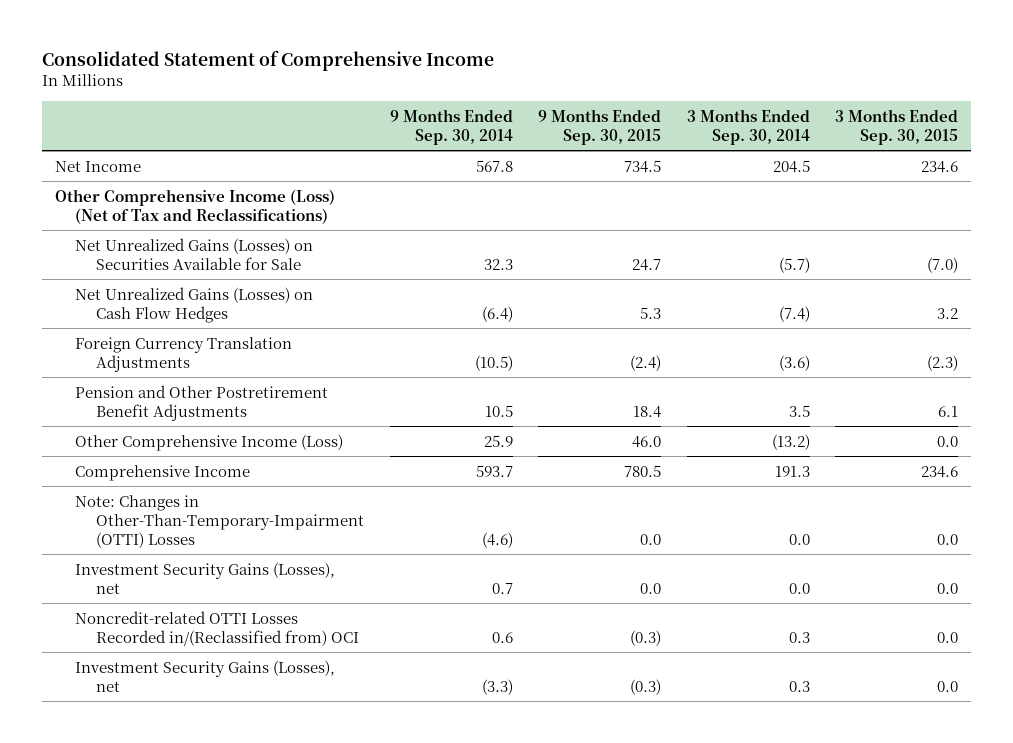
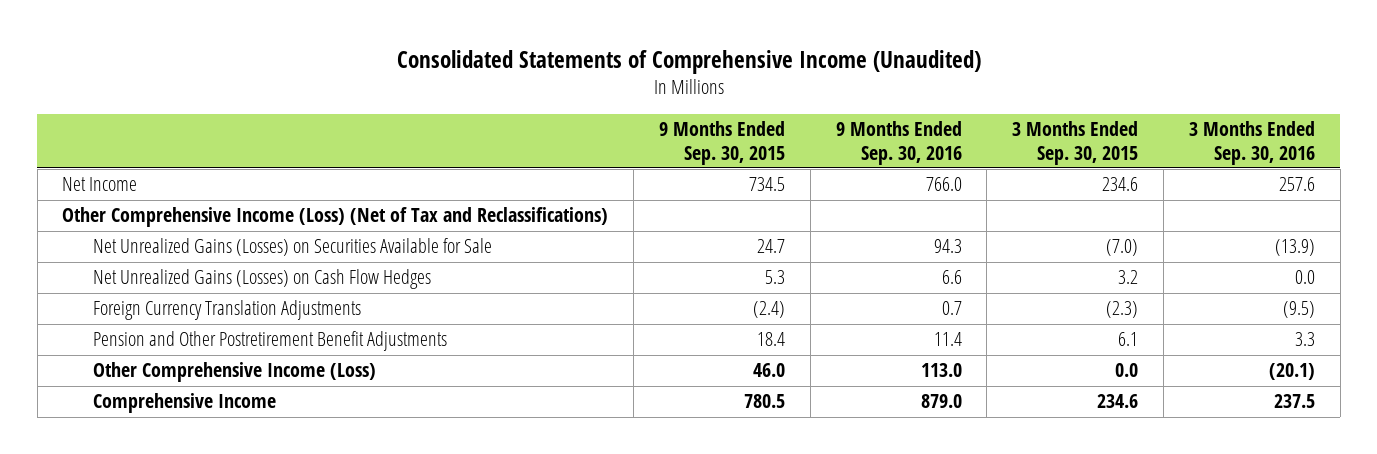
- Consolidated Statement of Comprehensive Income
+ Consolidated Statements of Comprehensive Income (Unaudited)
- | 9 Months Ended Sep. 30, 2014 | 9 Months Ended Sep. 30, 2015 | 3 Months Ended Sep. 30, 2014 | 3 Months Ended Sep. 30, 2015
+ | 9 Months Ended Sep. 30, 2015 | 9 Months Ended Sep. 30, 2016 | 3 Months Ended Sep. 30, 2015 | 3 Months Ended Sep. 30, 2016
- Note: Changes in Other-Than-Temporary-Impairment (OTTI) Losses | (4.6) | 0.0 | 0.0 | 0.0
- Investment Security Gains (Losses), net | 0.7 | 0.0 | 0.0 | 0.0
- Noncredit-related OTTI Losses Recorded in/(Reclassified from) OCI | 0.6 | (0.3) | 0.3 | 0.0
- Investment Security Gains (Losses), net | (3.3) | (0.3) | 0.3 | 0.0

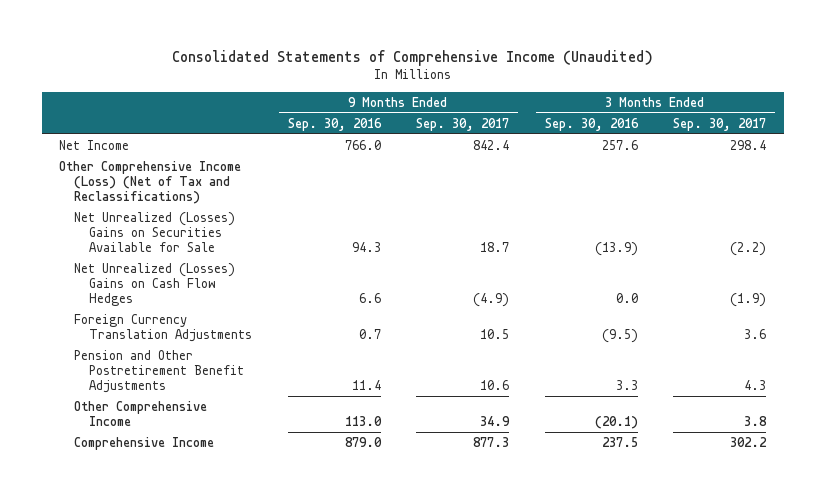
- | 9 Months Ended Sep. 30, 2015 | 9 Months Ended Sep. 30, 2016 | 3 Months Ended Sep. 30, 2015 | 3 Months Ended Sep. 30, 2016
+ | 9 Months Ended Sep. 30, 2016 | 9 Months Ended Sep. 30, 2017 | 3 Months Ended Sep. 30, 2016 | 3 Months Ended Sep. 30, 2017
- Net Unrealized Gains (Losses) on Securities Available for Sale | 24.7 | 94.3 | (7.0) | (13.9)
- Net Unrealized Gains (Losses) on Cash Flow Hedges | 5.3 | 6.6 | 3.2 | 0.0
+ Net Unrealized (Losses) Gains on Securities Available for Sale | 94.3 | 18.7 | (13.9) | (2.2)
+ Net Unrealized (Losses) Gains on Cash Flow Hedges | 6.6 | (4.9) | 0.0 | (1.9)
- Other Comprehensive Income (Loss) | 46.0 | 113.0 | 0.0 | (20.1)
+ Other Comprehensive Income | 113.0 | 34.9 | (20.1) | 3.8

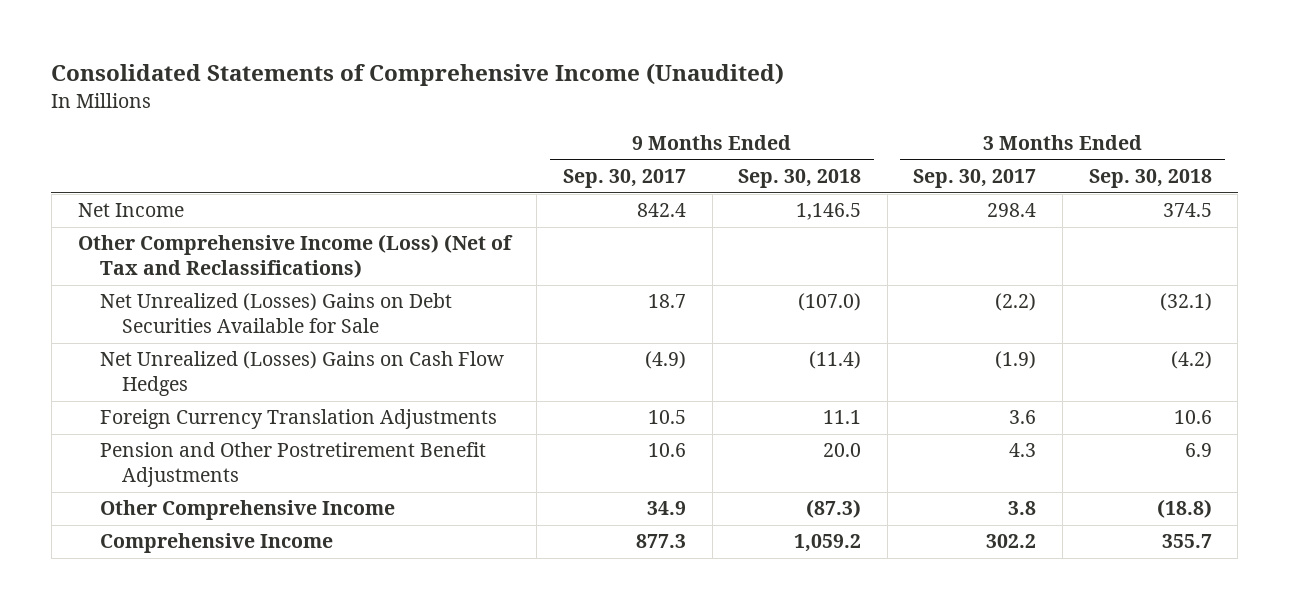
- | 9 Months Ended Sep. 30, 2016 | 9 Months Ended Sep. 30, 2017 | 3 Months Ended Sep. 30, 2016 | 3 Months Ended Sep. 30, 2017
+ | 9 Months Ended Sep. 30, 2017 | 9 Months Ended Sep. 30, 2018 | 3 Months Ended Sep. 30, 2017 | 3 Months Ended Sep. 30, 2018
- Net Unrealized (Losses) Gains on Securities Available for Sale | 94.3 | 18.7 | (13.9) | (2.2)
+ Net Unrealized (Losses) Gains on Debt Securities Available for Sale | 18.7 | (107.0) | (2.2) | (32.1)

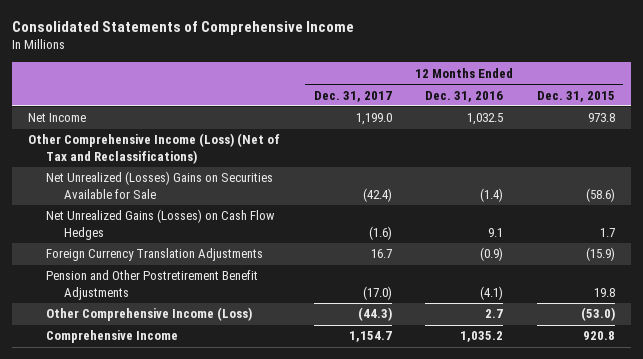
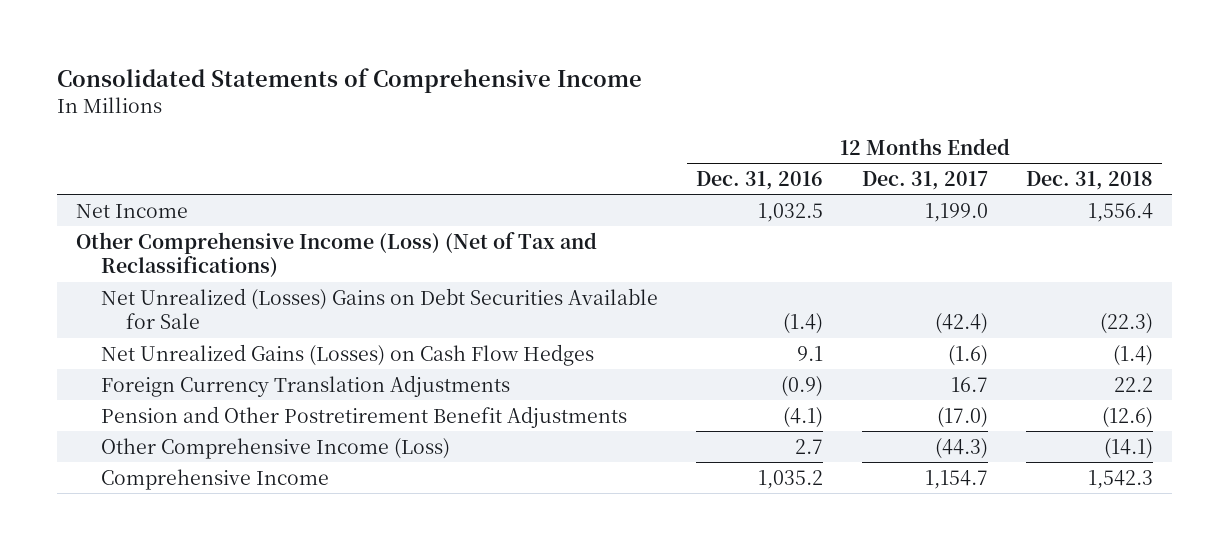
- | 12 Months Ended Dec. 31, 2017 | 12 Months Ended Dec. 31, 2016 | 12 Months Ended Dec. 31, 2015
+ | 12 Months Ended Dec. 31, 2016 | 12 Months Ended Dec. 31, 2017 | 12 Months Ended Dec. 31, 2018
- Net Unrealized (Losses) Gains on Securities Available for Sale | (42.4) | (1.4) | (58.6)
+ Net Unrealized (Losses) Gains on Debt Securities Available for Sale | (1.4) | (42.4) | (22.3)

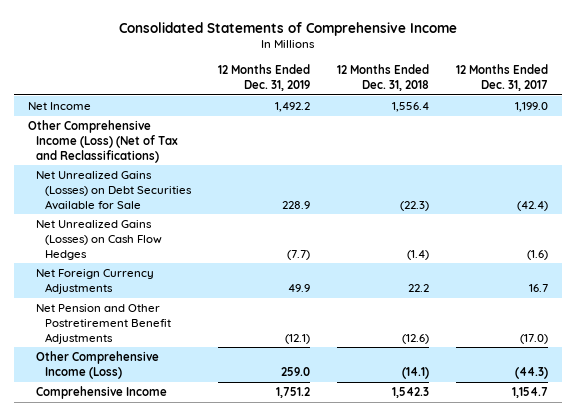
- | 12 Months Ended Dec. 31, 2016 | 12 Months Ended Dec. 31, 2017 | 12 Months Ended Dec. 31, 2018
+ | 12 Months Ended Dec. 31, 2019 | 12 Months Ended Dec. 31, 2018 | 12 Months Ended Dec. 31, 2017
- Net Unrealized (Losses) Gains on Debt Securities Available for Sale | (1.4) | (42.4) | (22.3)
+ Net Unrealized Gains (Losses) on Debt Securities Available for Sale | 228.9 | (22.3) | (42.4)
- Foreign Currency Translation Adjustments | (0.9) | 16.7 | 22.2
- Pension and Other Postretirement Benefit Adjustments | (4.1) | (17.0) | (12.6)
+ Net Foreign Currency Adjustments | 49.9 | 22.2 | 16.7
+ Net Pension and Other Postretirement Benefit Adjustments | (12.1) | (12.6) | (17.0)

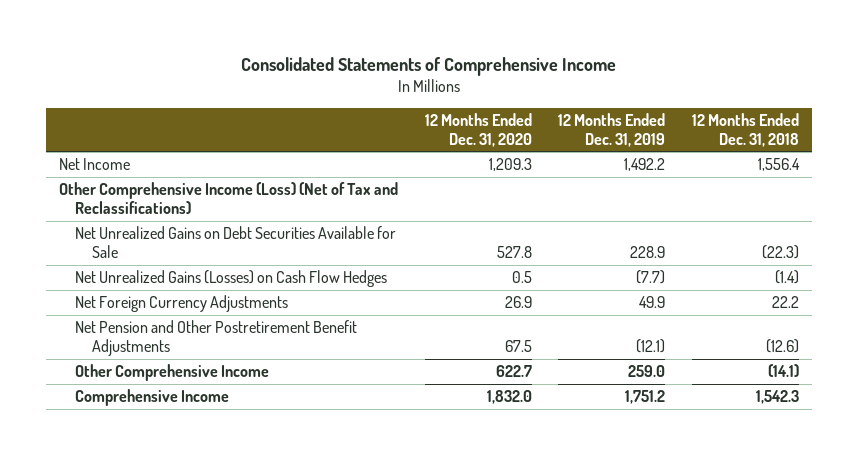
- | 12 Months Ended Dec. 31, 2019 | 12 Months Ended Dec. 31, 2018 | 12 Months Ended Dec. 31, 2017
+ | 12 Months Ended Dec. 31, 2020 | 12 Months Ended Dec. 31, 2019 | 12 Months Ended Dec. 31, 2018
- Net Unrealized Gains (Losses) on Debt Securities Available for Sale | 228.9 | (22.3) | (42.4)
+ Net Unrealized Gains on Debt Securities Available for Sale | 527.8 | 228.9 | (22.3)
- Other Comprehensive Income (Loss) | 259.0 | (14.1) | (44.3)
+ Other Comprehensive Income | 622.7 | 259.0 | (14.1)

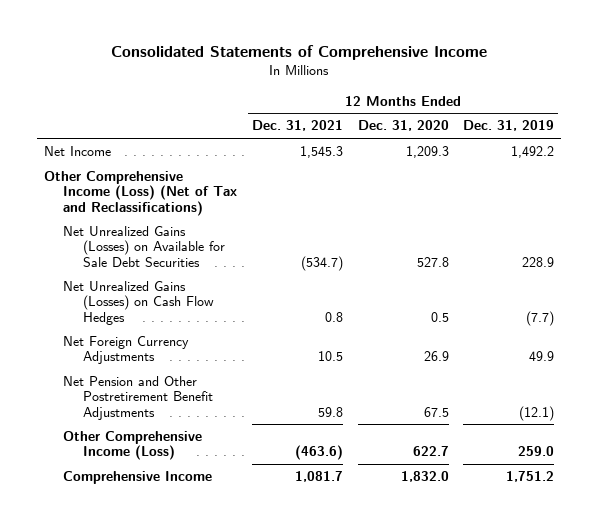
- | 12 Months Ended Dec. 31, 2020 | 12 Months Ended Dec. 31, 2019 | 12 Months Ended Dec. 31, 2018
+ | 12 Months Ended Dec. 31, 2021 | 12 Months Ended Dec. 31, 2020 | 12 Months Ended Dec. 31, 2019
- Net Unrealized Gains on Debt Securities Available for Sale | 527.8 | 228.9 | (22.3)
+ Net Unrealized Gains (Losses) on Available for Sale Debt Securities | (534.7) | 527.8 | 228.9
- Other Comprehensive Income | 622.7 | 259.0 | (14.1)
+ Other Comprehensive Income (Loss) | (463.6) | 622.7 | 259.0

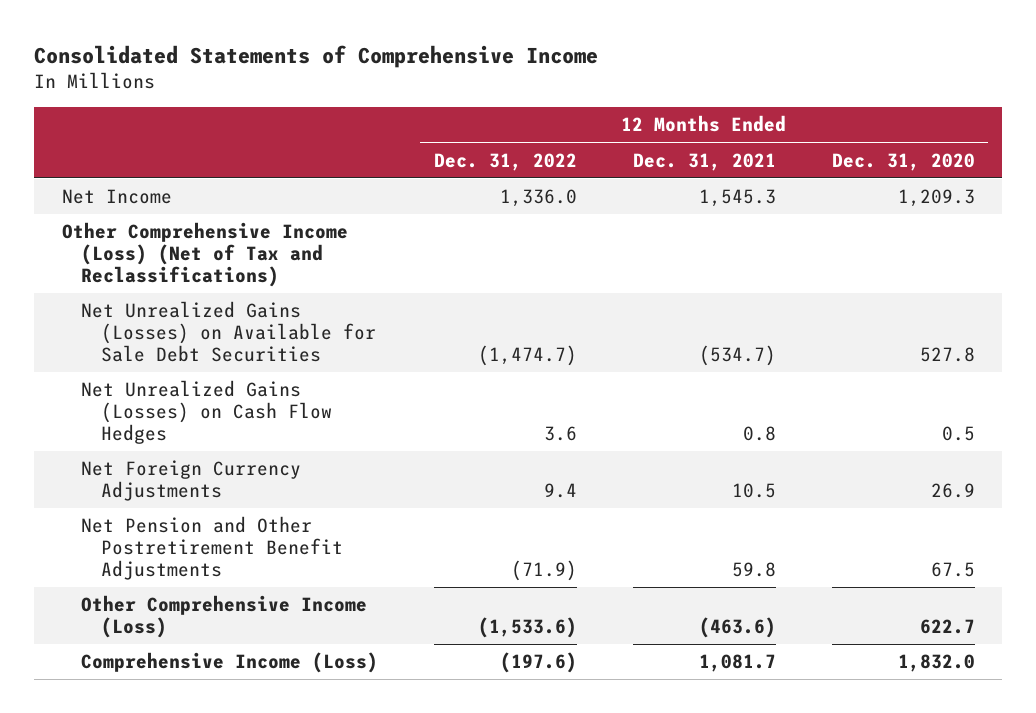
- | 12 Months Ended Dec. 31, 2021 | 12 Months Ended Dec. 31, 2020 | 12 Months Ended Dec. 31, 2019
+ | 12 Months Ended Dec. 31, 2022 | 12 Months Ended Dec. 31, 2021 | 12 Months Ended Dec. 31, 2020
- Comprehensive Income | 1,081.7 | 1,832.0 | 1,751.2
+ Comprehensive Income (Loss) | (197.6) | 1,081.7 | 1,832.0

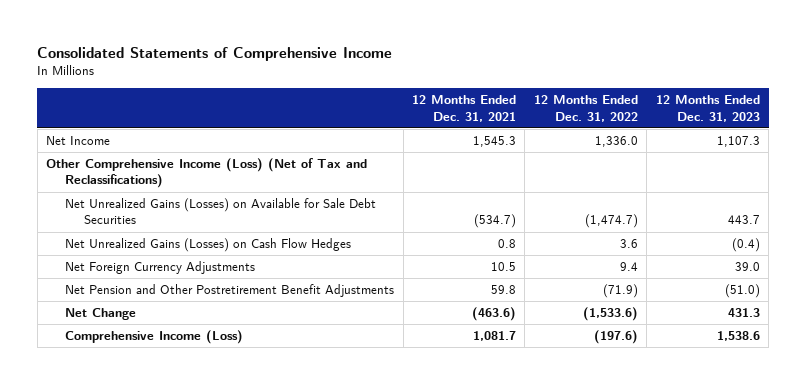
- | 12 Months Ended Dec. 31, 2022 | 12 Months Ended Dec. 31, 2021 | 12 Months Ended Dec. 31, 2020
+ | 12 Months Ended Dec. 31, 2021 | 12 Months Ended Dec. 31, 2022 | 12 Months Ended Dec. 31, 2023
- Other Comprehensive Income (Loss) | (1,533.6) | (463.6) | 622.7
+ Net Change | (463.6) | (1,533.6) | 431.3

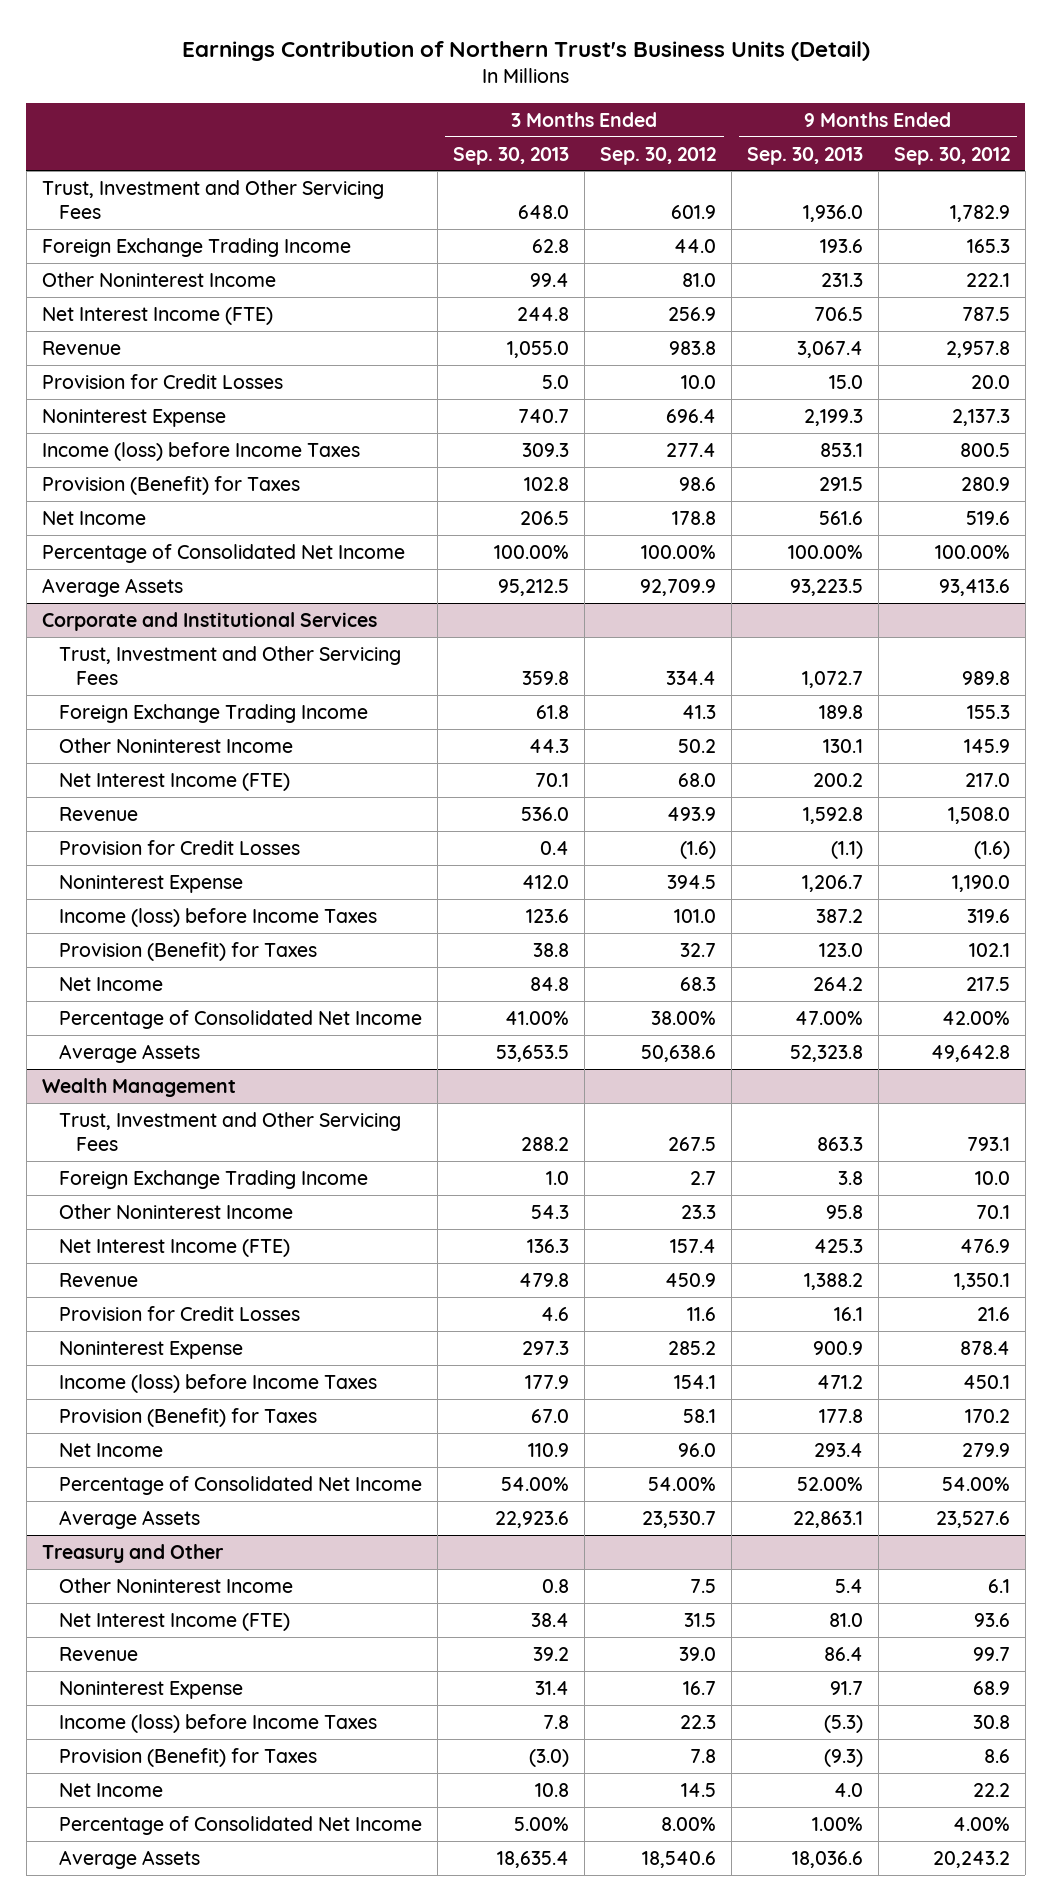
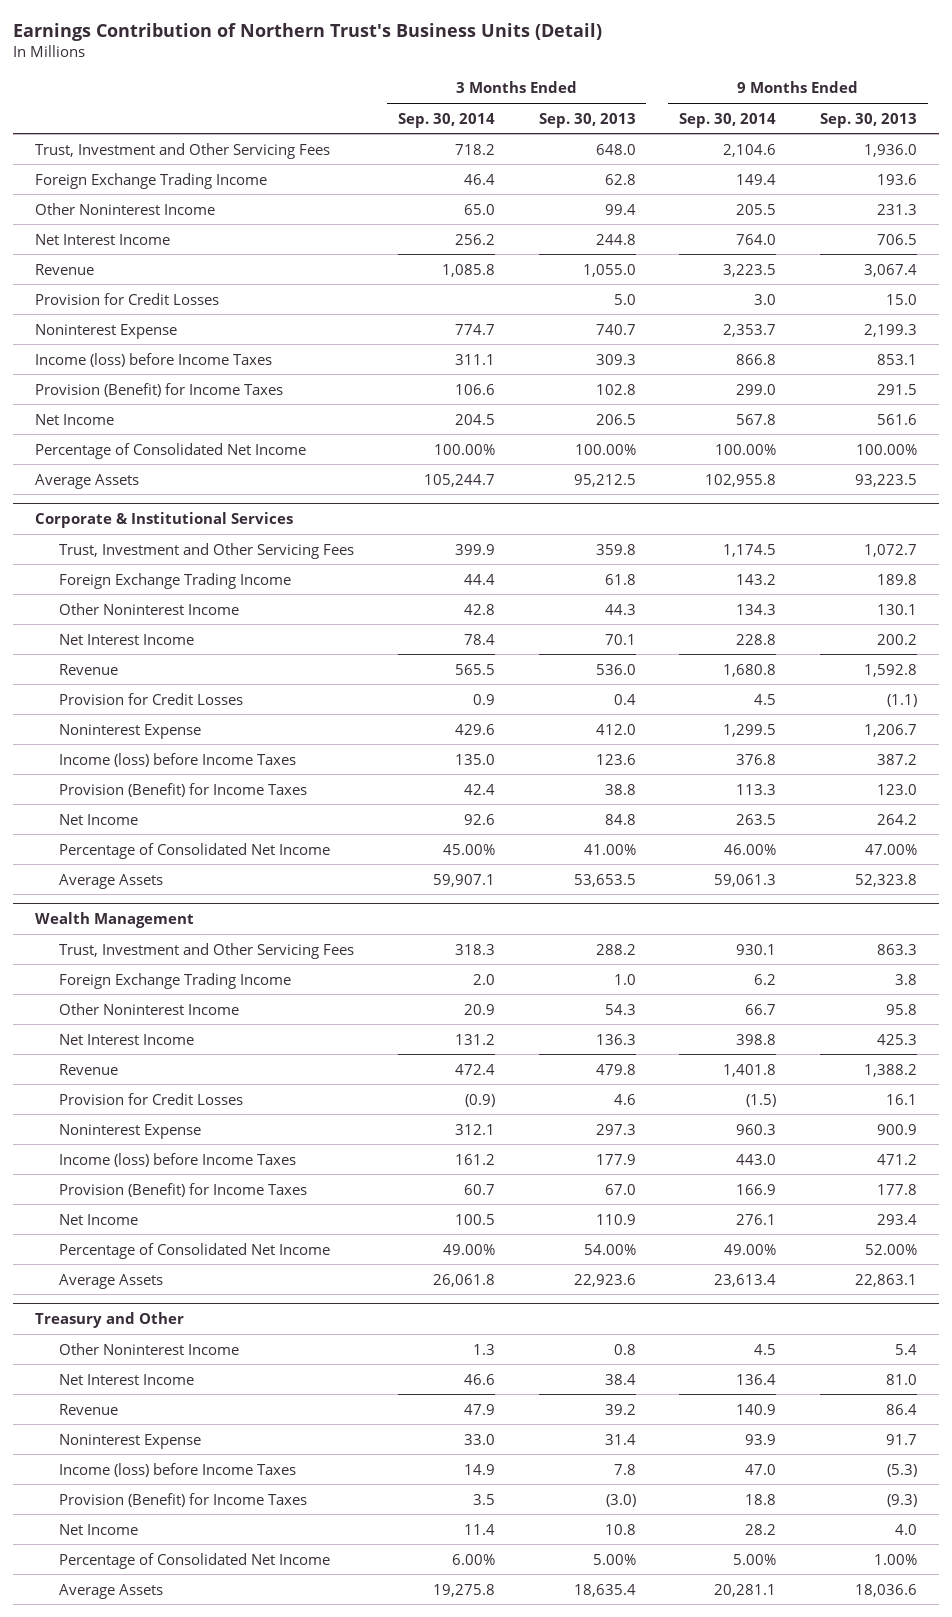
- | 3 Months Ended Sep. 30, 2013 | 3 Months Ended Sep. 30, 2012 | 9 Months Ended Sep. 30, 2013 | 9 Months Ended Sep. 30, 2012
+ | 3 Months Ended Sep. 30, 2014 | 3 Months Ended Sep. 30, 2013 | 9 Months Ended Sep. 30, 2014 | 9 Months Ended Sep. 30, 2013
- Net Interest Income (FTE) | 244.8 | 256.9 | 706.5 | 787.5
+ Net Interest Income | 256.2 | 244.8 | 764.0 | 706.5
- Provision (Benefit) for Taxes | 102.8 | 98.6 | 291.5 | 280.9
+ Provision (Benefit) for Income Taxes | 106.6 | 102.8 | 299.0 | 291.5
- Corporate and Institutional Services
+ Corporate & Institutional Services
- Net Interest Income (FTE) | 70.1 | 68.0 | 200.2 | 217.0
+ Net Interest Income | 78.4 | 70.1 | 228.8 | 200.2
- Provision (Benefit) for Taxes | 38.8 | 32.7 | 123.0 | 102.1
+ Provision (Benefit) for Income Taxes | 42.4 | 38.8 | 113.3 | 123.0
@ Wealth Management
- Net Interest Income (FTE) | 136.3 | 157.4 | 425.3 | 476.9
+ Net Interest Income | 131.2 | 136.3 | 398.8 | 425.3
- Provision (Benefit) for Taxes | 67.0 | 58.1 | 177.8 | 170.2
+ Provision (Benefit) for Income Taxes | 60.7 | 67.0 | 166.9 | 177.8
@ Treasury and Other
- Net Interest Income (FTE) | 38.4 | 31.5 | 81.0 | 93.6
+ Net Interest Income | 46.6 | 38.4 | 136.4 | 81.0
- Provision (Benefit) for Taxes | (3.0) | 7.8 | (9.3) | 8.6
+ Provision (Benefit) for Income Taxes | 3.5 | (3.0) | 18.8 | (9.3)

